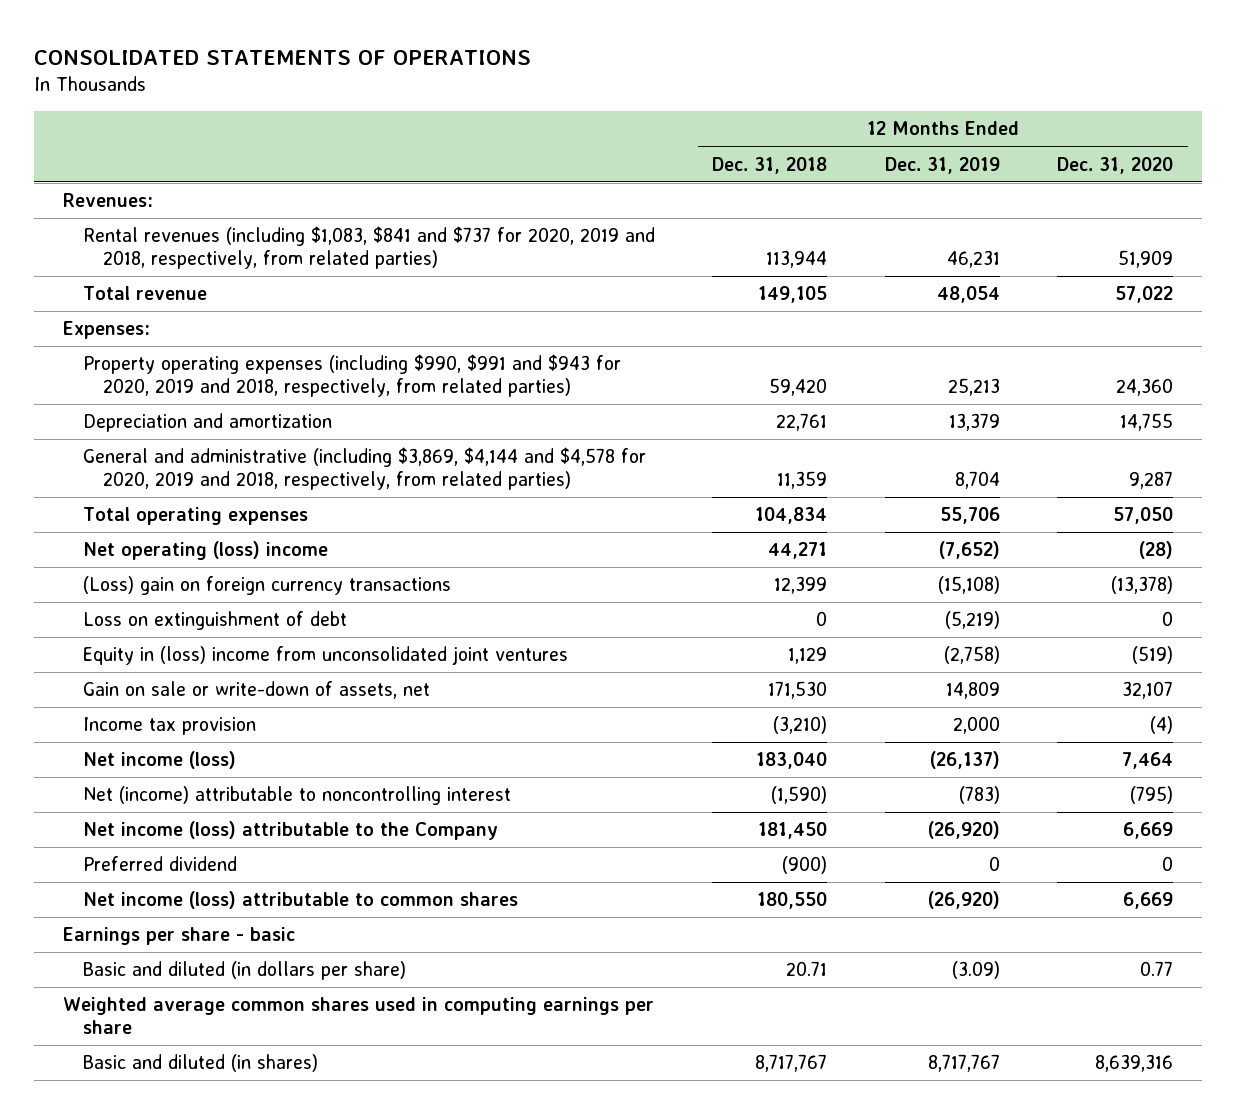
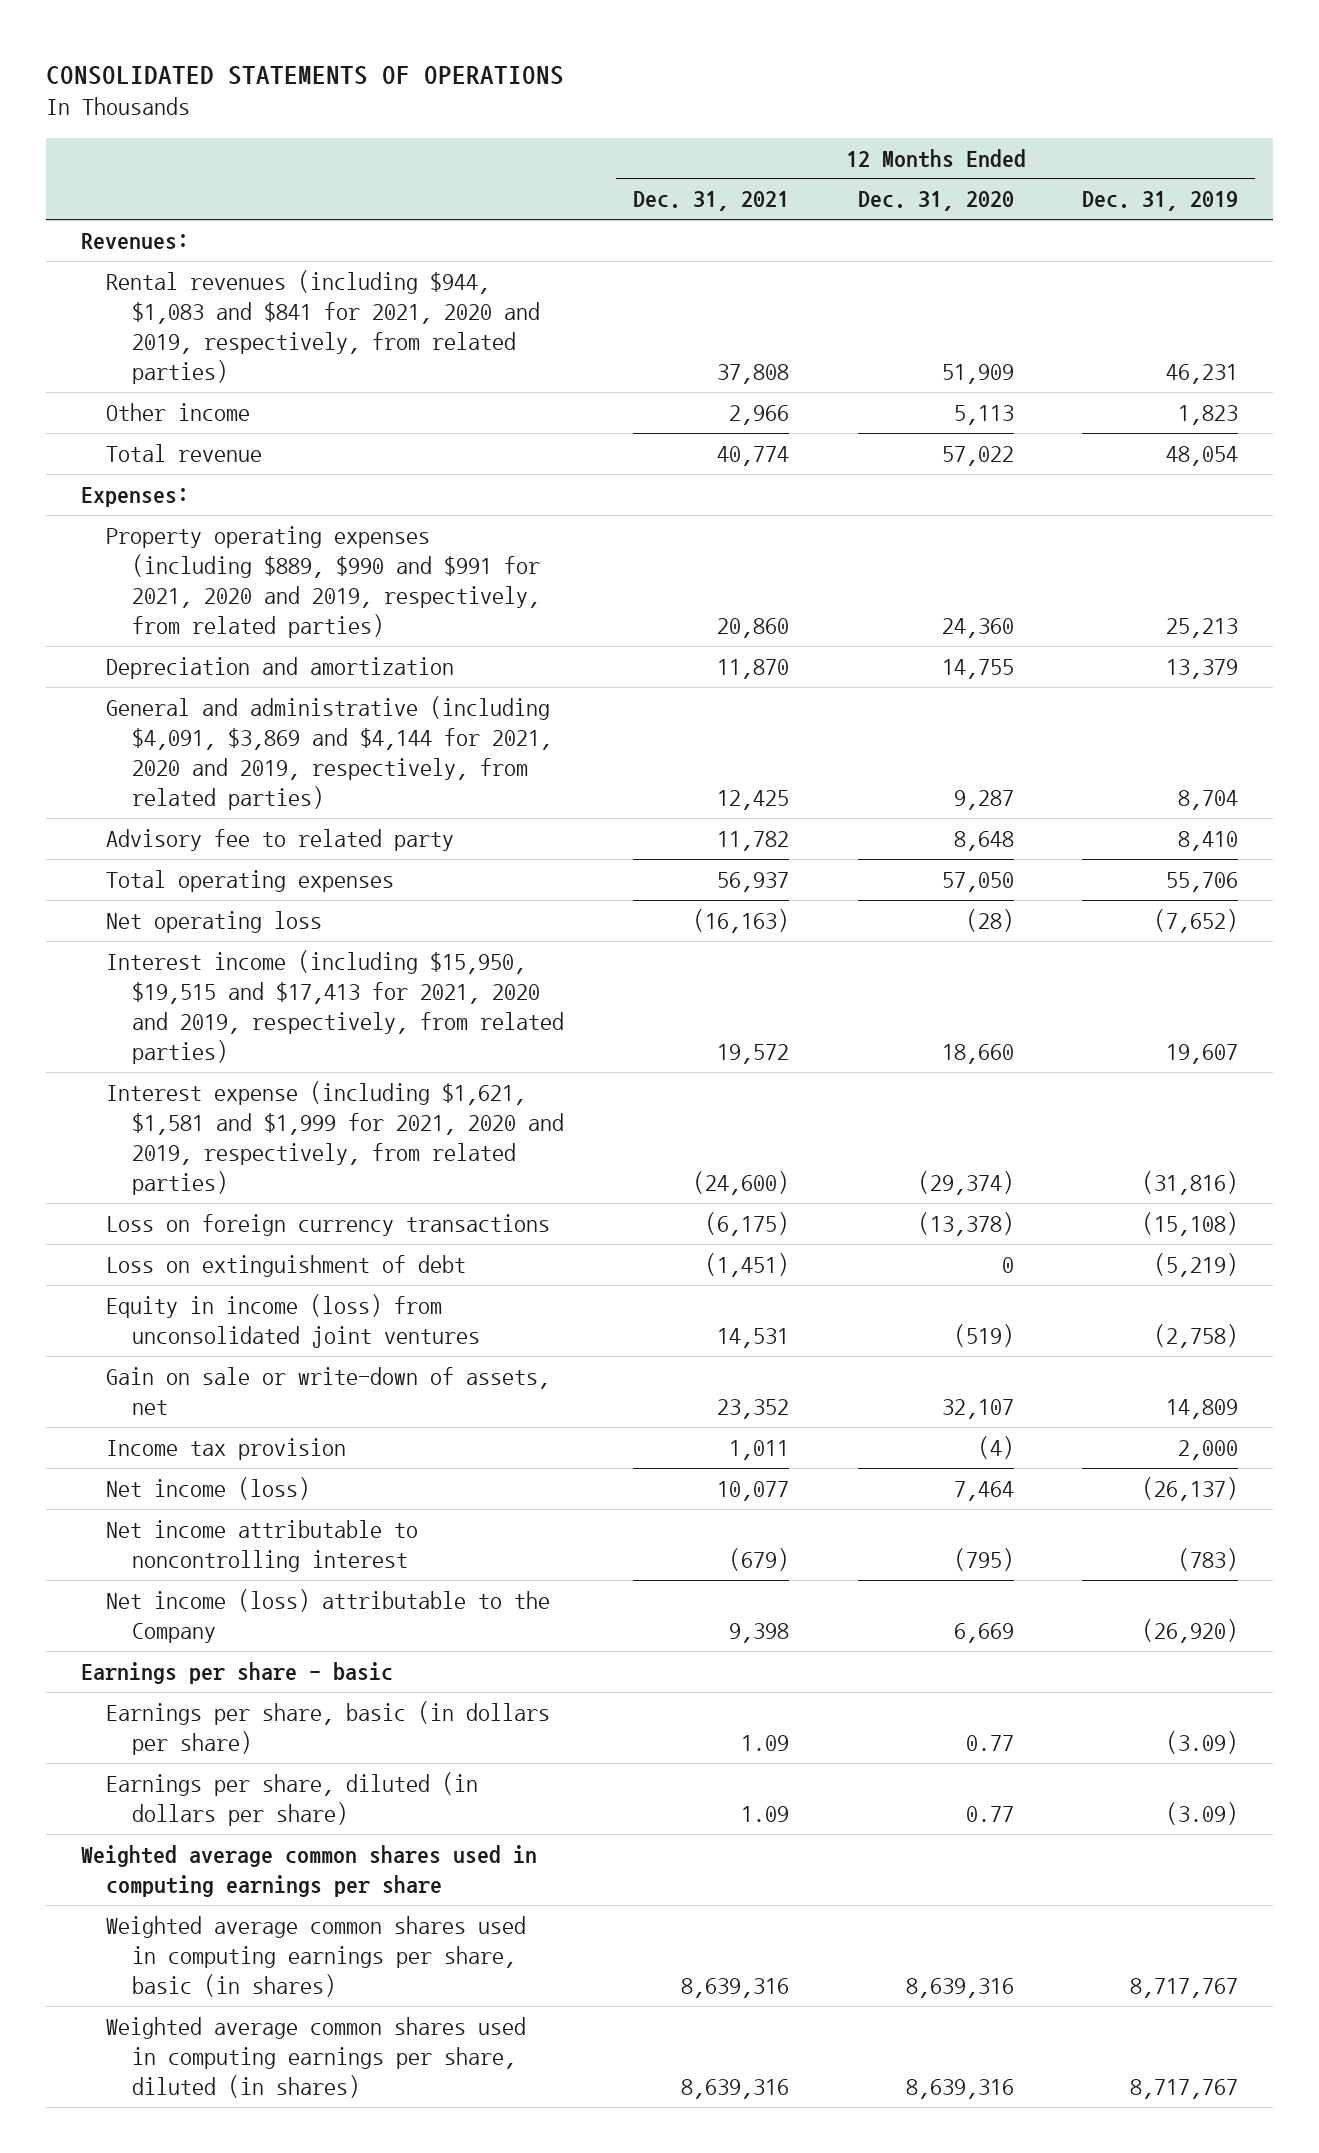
- | 12 Months Ended Dec. 31, 2018 | 12 Months Ended Dec. 31, 2019 | 12 Months Ended Dec. 31, 2020
+ | 12 Months Ended Dec. 31, 2021 | 12 Months Ended Dec. 31, 2020 | 12 Months Ended Dec. 31, 2019
- Rental revenues (including $1,083, $841 and $737 for 2020, 2019 and 2018, respectively, from related parties) | 113,944 | 46,231 | 51,909
+ Rental revenues (including $944, $1,083 and $841 for 2021, 2020 and 2019, respectively, from related parties) | 37,808 | 51,909 | 46,231
+ Other income | 2,966 | 5,113 | 1,823
- Property operating expenses (including $990, $991 and $943 for 2020, 2019 and 2018, respectively, from related parties) | 59,420 | 25,213 | 24,360
+ Property operating expenses (including $889, $990 and $991 for 2021, 2020 and 2019, respectively, from related parties) | 20,860 | 24,360 | 25,213
- General and administrative (including $3,869, $4,144 and $4,578 for 2020, 2019 and 2018, respectively, from related parties) | 11,359 | 8,704 | 9,287
+ General and administrative (including $4,091, $3,869 and $4,144 for 2021, 2020 and 2019, respectively, from related parties) | 12,425 | 9,287 | 8,704
+ Advisory fee to related party | 11,782 | 8,648 | 8,410
- Net operating (loss) income | 44,271 | (7,652) | (28)
- (Loss) gain on foreign currency transactions | 12,399 | (15,108) | (13,378)
+ Net operating loss | (16,163) | (28) | (7,652)
+ Interest income (including $15,950, $19,515 and $17,413 for 2021, 2020 and 2019, respectively, from related parties) | 19,572 | 18,660 | 19,607
+ Interest expense (including $1,621, $1,581 and $1,999 for 2021, 2020 and 2019, respectively, from related parties) | (24,600) | (29,374) | (31,816)
+ Loss on foreign currency transactions | (6,175) | (13,378) | (15,108)
- Equity in (loss) income from unconsolidated joint ventures | 1,129 | (2,758) | (519)
+ Equity in income (loss) from unconsolidated joint ventures | 14,531 | (519) | (2,758)
- Net (income) attributable to noncontrolling interest | (1,590) | (783) | (795)
+ Net income attributable to noncontrolling interest | (679) | (795) | (783)
- Preferred dividend | (900) | 0 | 0
- Net income (loss) attributable to common shares | 180,550 | (26,920) | 6,669
- Basic and diluted (in dollars per share) | 20.71 | (3.09) | 0.77
+ Earnings per share, basic (in dollars per share) | 1.09 | 0.77 | (3.09)
+ Earnings per share, diluted (in dollars per share) | 1.09 | 0.77 | (3.09)
- Basic and diluted (in shares) | 8,717,767 | 8,717,767 | 8,639,316
+ Weighted average common shares used in computing earnings per share, basic (in shares) | 8,639,316 | 8,639,316 | 8,717,767
+ Weighted average common shares used in computing earnings per share, diluted (in shares) | 8,639,316 | 8,639,316 | 8,717,767

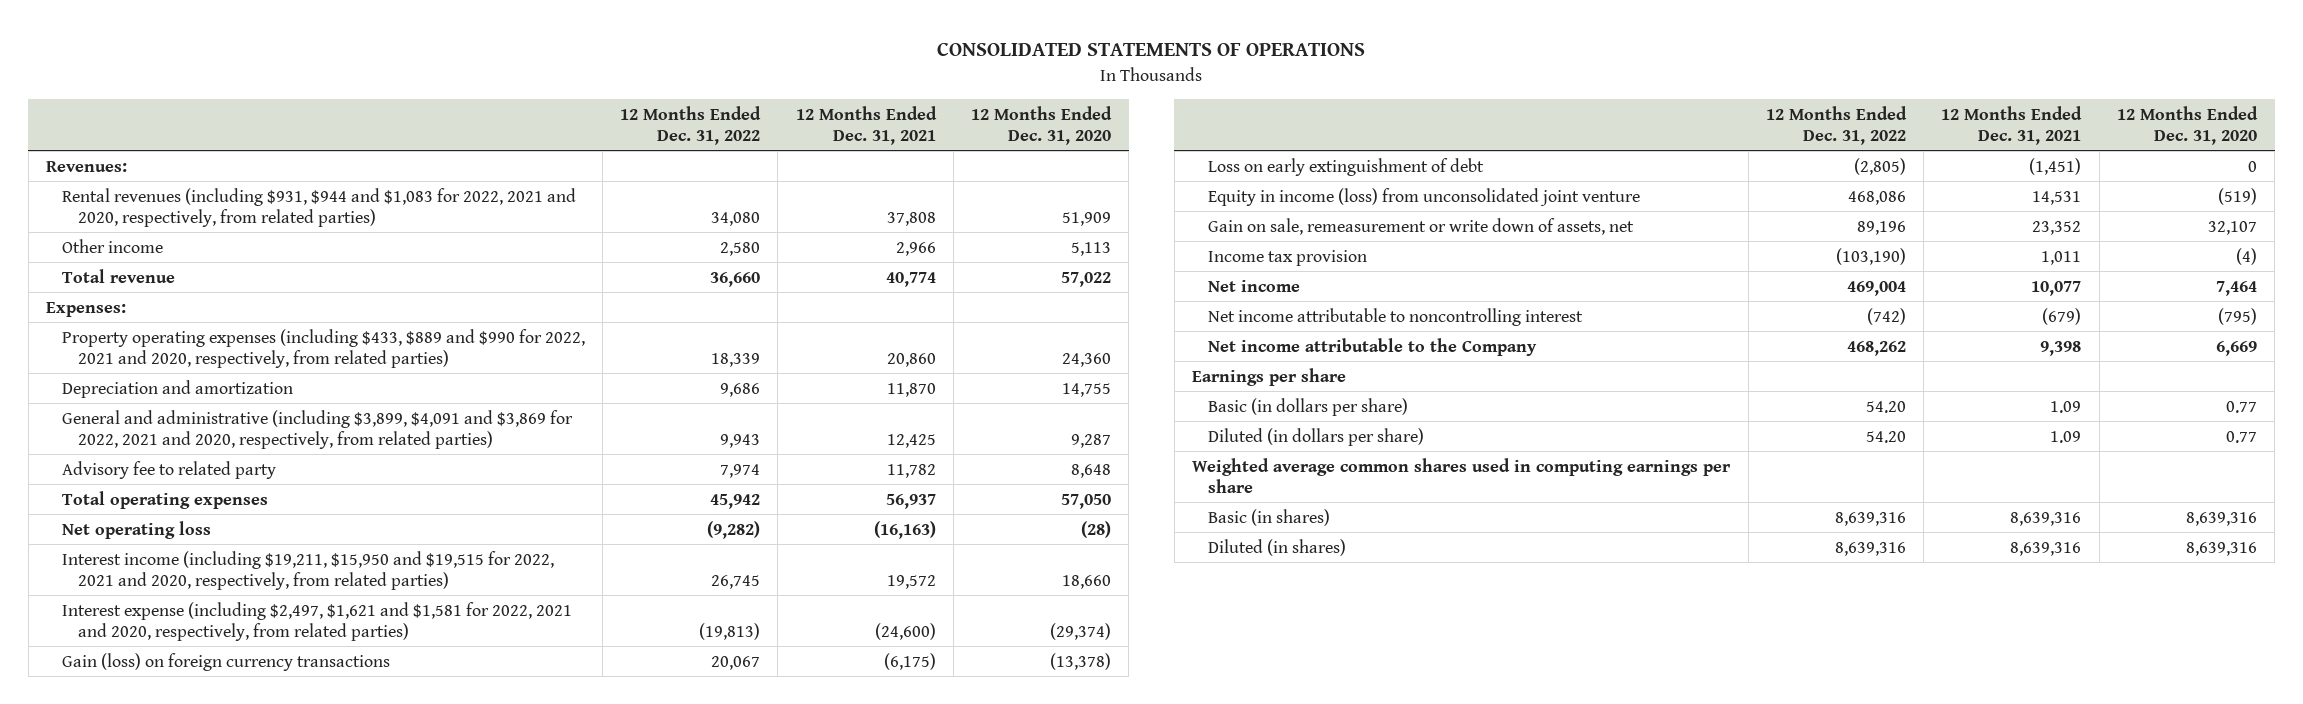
- | 12 Months Ended Dec. 31, 2021 | 12 Months Ended Dec. 31, 2020 | 12 Months Ended Dec. 31, 2019
+ | 12 Months Ended Dec. 31, 2022 | 12 Months Ended Dec. 31, 2021 | 12 Months Ended Dec. 31, 2020
- Rental revenues (including $944, $1,083 and $841 for 2021, 2020 and 2019, respectively, from related parties) | 37,808 | 51,909 | 46,231
+ Rental revenues (including $931, $944 and $1,083 for 2022, 2021 and 2020, respectively, from related parties) | 34,080 | 37,808 | 51,909
- Property operating expenses (including $889, $990 and $991 for 2021, 2020 and 2019, respectively, from related parties) | 20,860 | 24,360 | 25,213
+ Property operating expenses (including $433, $889 and $990 for 2022, 2021 and 2020, respectively, from related parties) | 18,339 | 20,860 | 24,360
- General and administrative (including $4,091, $3,869 and $4,144 for 2021, 2020 and 2019, respectively, from related parties) | 12,425 | 9,287 | 8,704
+ General and administrative (including $3,899, $4,091 and $3,869 for 2022, 2021 and 2020, respectively, from related parties) | 9,943 | 12,425 | 9,287
- Interest income (including $15,950, $19,515 and $17,413 for 2021, 2020 and 2019, respectively, from related parties) | 19,572 | 18,660 | 19,607
- Interest expense (including $1,621, $1,581 and $1,999 for 2021, 2020 and 2019, respectively, from related parties) | (24,600) | (29,374) | (31,816)
- Loss on foreign currency transactions | (6,175) | (13,378) | (15,108)
- Loss on extinguishment of debt | (1,451) | 0 | (5,219)
- Equity in income (loss) from unconsolidated joint ventures | 14,531 | (519) | (2,758)
- Gain on sale or write-down of assets, net | 23,352 | 32,107 | 14,809
+ Interest income (including $19,211, $15,950 and $19,515 for 2022, 2021 and 2020, respectively, from related parties) | 26,745 | 19,572 | 18,660
+ Interest expense (including $2,497, $1,621 and $1,581 for 2022, 2021 and 2020, respectively, from related parties) | (19,813) | (24,600) | (29,374)
+ Gain (loss) on foreign currency transactions | 20,067 | (6,175) | (13,378)
+ Loss on early extinguishment of debt | (2,805) | (1,451) | 0
+ Equity in income (loss) from unconsolidated joint venture | 468,086 | 14,531 | (519)
+ Gain on sale, remeasurement or write down of assets, net | 89,196 | 23,352 | 32,107
- Net income (loss) | 10,077 | 7,464 | (26,137)
+ Net income | 469,004 | 10,077 | 7,464
- Net income (loss) attributable to the Company | 9,398 | 6,669 | (26,920)
- Earnings per share - basic
- Earnings per share, basic (in dollars per share) | 1.09 | 0.77 | (3.09)
- Earnings per share, diluted (in dollars per share) | 1.09 | 0.77 | (3.09)
+ Net income attributable to the Company | 468,262 | 9,398 | 6,669
+ Earnings per share
+ Basic (in dollars per share) | 54.20 | 1.09 | 0.77
+ Diluted (in dollars per share) | 54.20 | 1.09 | 0.77
- Weighted average common shares used in computing earnings per share, basic (in shares) | 8,639,316 | 8,639,316 | 8,717,767
- Weighted average common shares used in computing earnings per share, diluted (in shares) | 8,639,316 | 8,639,316 | 8,717,767
+ Basic (in shares) | 8,639,316 | 8,639,316 | 8,639,316
+ Diluted (in shares) | 8,639,316 | 8,639,316 | 8,639,316

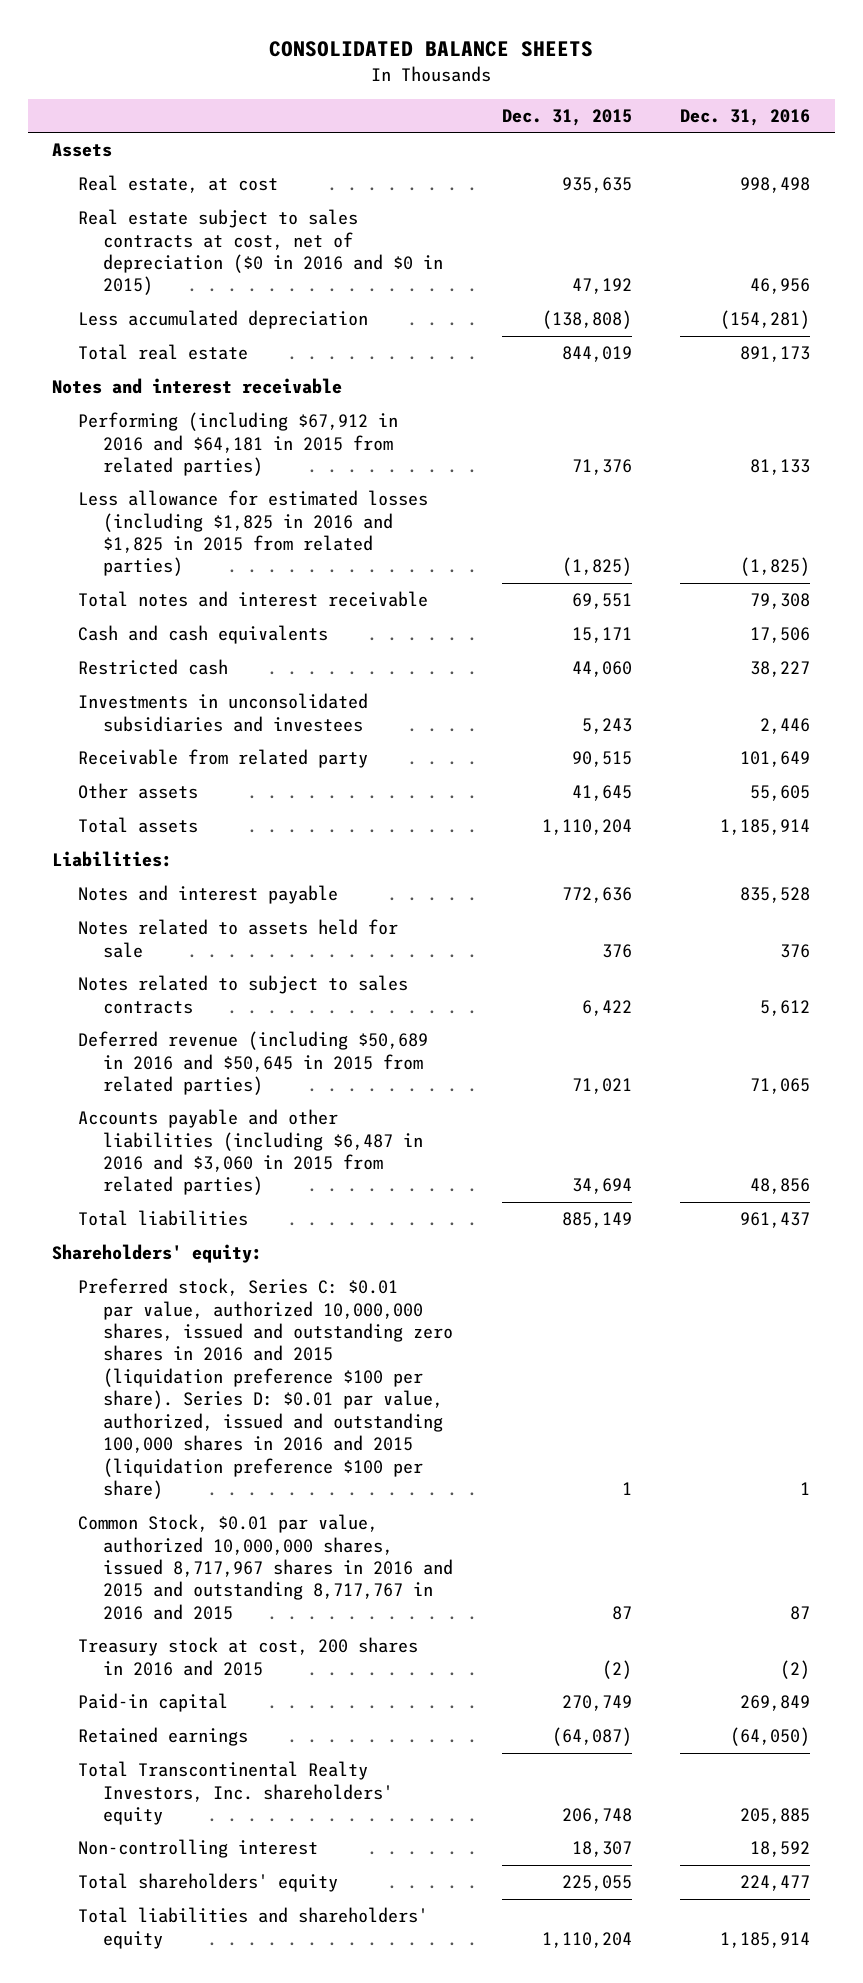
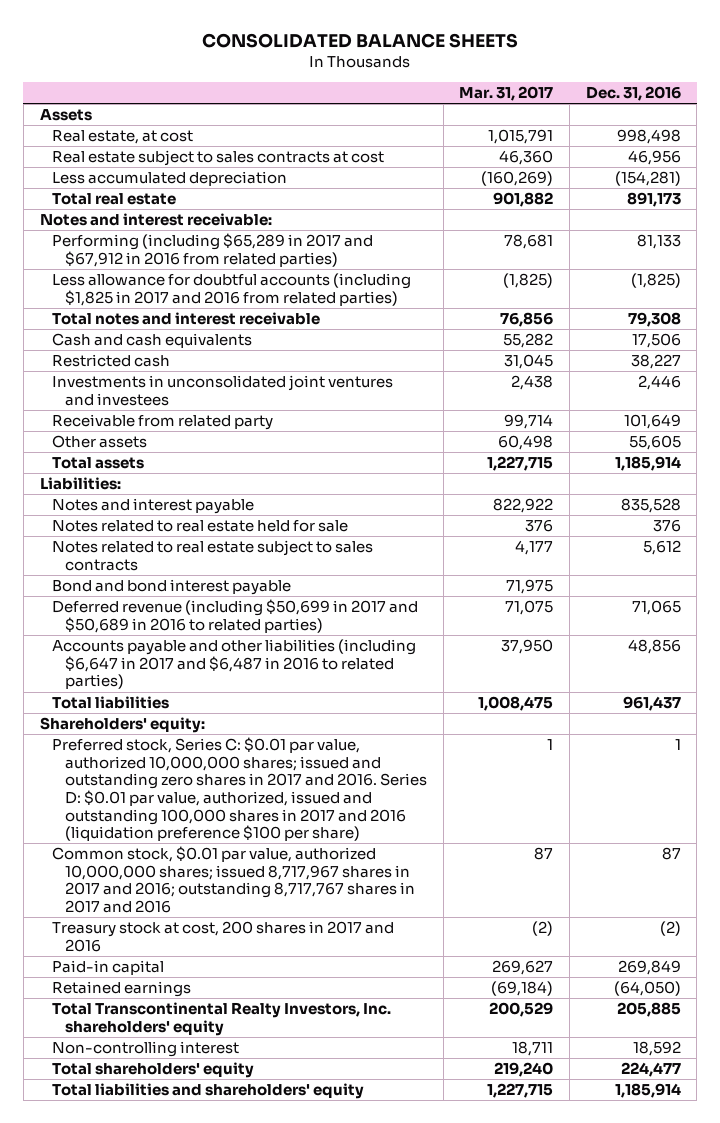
- | Dec. 31, 2015 | Dec. 31, 2016
+ | Mar. 31, 2017 | Dec. 31, 2016
- Real estate subject to sales contracts at cost, net of depreciation ($0 in 2016 and $0 in 2015) | 47,192 | 46,956
+ Real estate subject to sales contracts at cost | 46,360 | 46,956
- Notes and interest receivable
- Performing (including $67,912 in 2016 and $64,181 in 2015 from related parties) | 71,376 | 81,133
- Less allowance for estimated losses (including $1,825 in 2016 and $1,825 in 2015 from related parties) | (1,825) | (1,825)
+ Notes and interest receivable:
+ Performing (including $65,289 in 2017 and $67,912 in 2016 from related parties) | 78,681 | 81,133
+ Less allowance for doubtful accounts (including $1,825 in 2017 and 2016 from related parties) | (1,825) | (1,825)
- Investments in unconsolidated subsidiaries and investees | 5,243 | 2,446
+ Investments in unconsolidated joint ventures and investees | 2,438 | 2,446
- Notes related to assets held for sale | 376 | 376
- Notes related to subject to sales contracts | 6,422 | 5,612
- Deferred revenue (including $50,689 in 2016 and $50,645 in 2015 from related parties) | 71,021 | 71,065
- Accounts payable and other liabilities (including $6,487 in 2016 and $3,060 in 2015 from related parties) | 34,694 | 48,856
+ Notes related to real estate held for sale | 376 | 376
+ Notes related to real estate subject to sales contracts | 4,177 | 5,612
+ Bond and bond interest payable | 71,975 |
+ Deferred revenue (including $50,699 in 2017 and $50,689 in 2016 to related parties) | 71,075 | 71,065
+ Accounts payable and other liabilities (including $6,647 in 2017 and $6,487 in 2016 to related parties) | 37,950 | 48,856
- Preferred stock, Series C: $0.01 par value, authorized 10,000,000 shares, issued and outstanding zero shares in 2016 and 2015 (liquidation preference $100 per share). Series D: $0.01 par value, authorized, issued and outstanding 100,000 shares in 2016 and 2015 (liquidation preference $100 per share) | 1 | 1
- Common Stock, $0.01 par value, authorized 10,000,000 shares, issued 8,717,967 shares in 2016 and 2015 and outstanding 8,717,767 in 2016 and 2015 | 87 | 87
- Treasury stock at cost, 200 shares in 2016 and 2015 | (2) | (2)
+ Preferred stock, Series C: $0.01 par value, authorized 10,000,000 shares; issued and outstanding zero shares in 2017 and 2016. Series D: $0.01 par value, authorized, issued and outstanding 100,000 shares in 2017 and 2016 (liquidation preference $100 per share) | 1 | 1
+ Common stock, $0.01 par value, authorized 10,000,000 shares; issued 8,717,967 shares in 2017 and 2016; outstanding 8,717,767 shares in 2017 and 2016 | 87 | 87
+ Treasury stock at cost, 200 shares in 2017 and 2016 | (2) | (2)

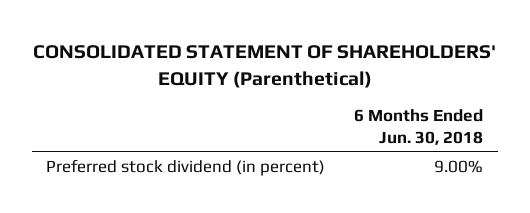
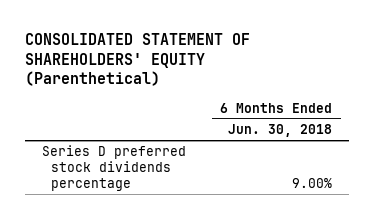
- Preferred stock dividend (in percent) | 9.00%
+ Series D preferred stock dividends percentage | 9.00%

